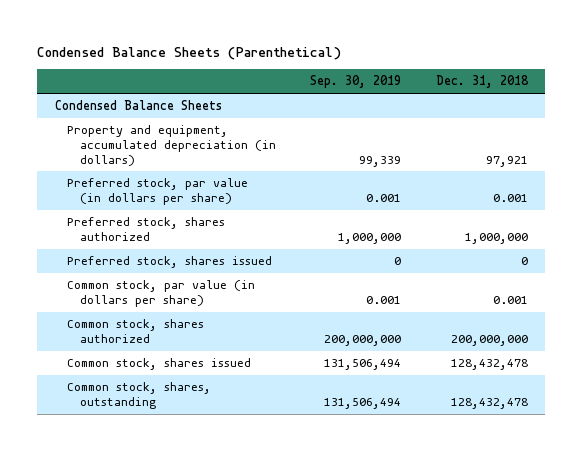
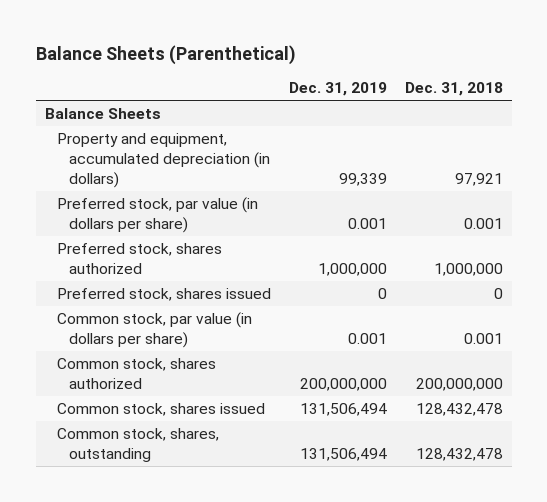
- Condensed Balance Sheets (Parenthetical)
+ Balance Sheets (Parenthetical)
- | Sep. 30, 2019 | Dec. 31, 2018
+ | Dec. 31, 2019 | Dec. 31, 2018
- Condensed Balance Sheets
+ Balance Sheets

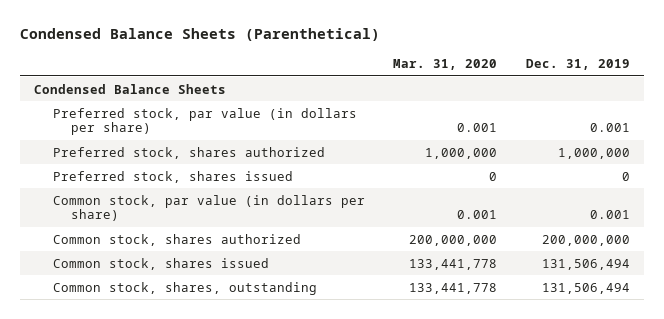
- Balance Sheets (Parenthetical)
+ Condensed Balance Sheets (Parenthetical)
- | Dec. 31, 2019 | Dec. 31, 2018
+ | Mar. 31, 2020 | Dec. 31, 2019
- Balance Sheets
- Property and equipment, accumulated depreciation (in dollars) | 99,339 | 97,921
+ Condensed Balance Sheets

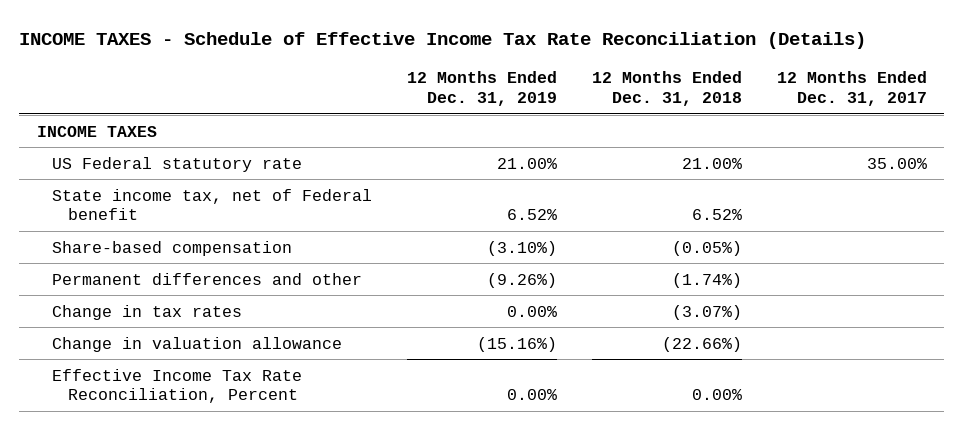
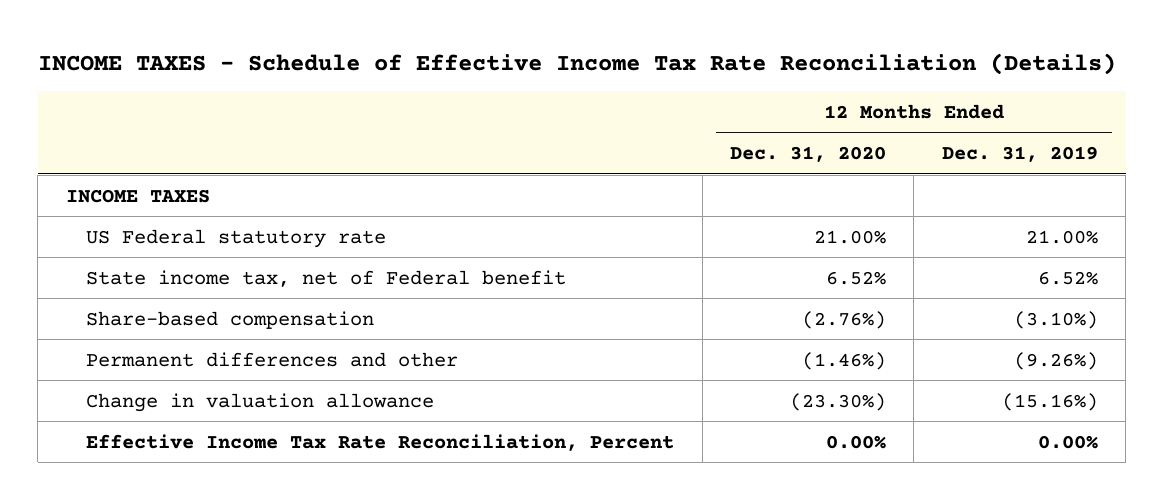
- | 12 Months Ended Dec. 31, 2019 | 12 Months Ended Dec. 31, 2018 | 12 Months Ended Dec. 31, 2017
+ | 12 Months Ended Dec. 31, 2020 | 12 Months Ended Dec. 31, 2019
- Change in tax rates | 0.00% | (3.07%) |

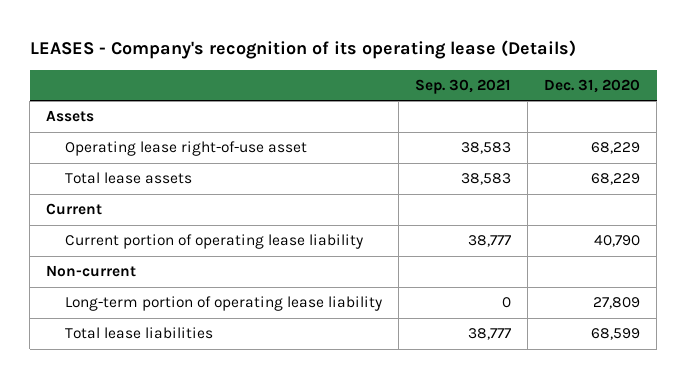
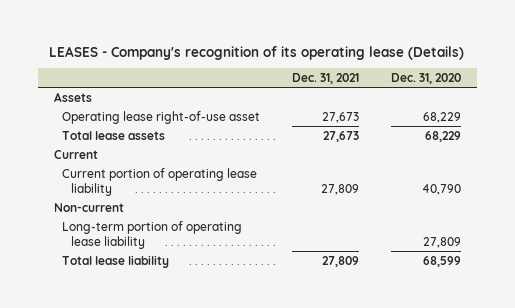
- | Sep. 30, 2021 | Dec. 31, 2020
+ | Dec. 31, 2021 | Dec. 31, 2020
- Total lease liabilities | 38,777 | 68,599
+ Total lease liability | 27,809 | 68,599

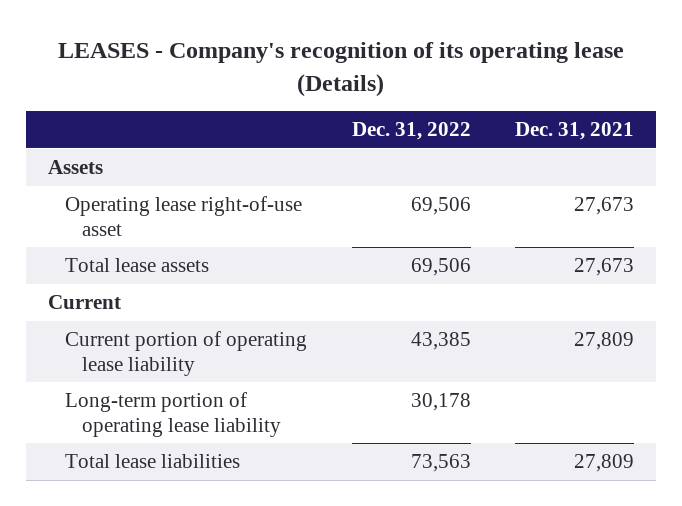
- | Dec. 31, 2021 | Dec. 31, 2020
+ | Dec. 31, 2022 | Dec. 31, 2021
- Non-current
- Total lease liability | 27,809 | 68,599
+ Total lease liabilities | 73,563 | 27,809

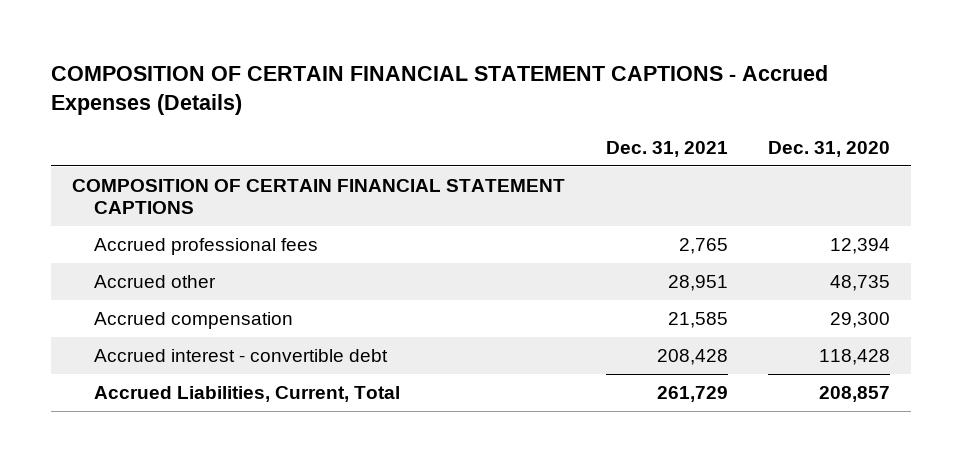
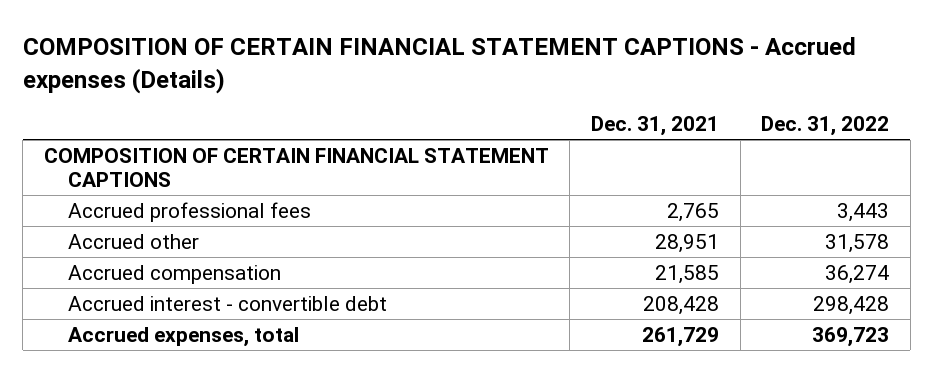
- COMPOSITION OF CERTAIN FINANCIAL STATEMENT CAPTIONS - Accrued Expenses (Details)
+ COMPOSITION OF CERTAIN FINANCIAL STATEMENT CAPTIONS - Accrued expenses (Details)
- | Dec. 31, 2021 | Dec. 31, 2020
+ | Dec. 31, 2021 | Dec. 31, 2022
- Accrued Liabilities, Current, Total | 261,729 | 208,857
+ Accrued expenses, total | 261,729 | 369,723

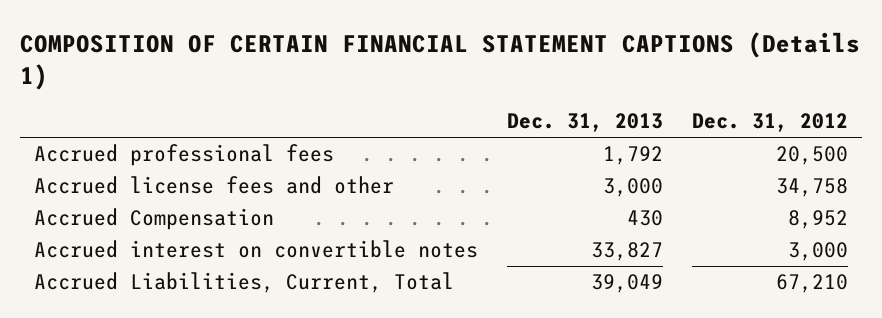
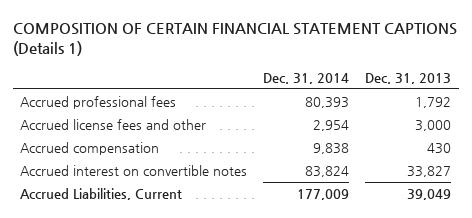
- | Dec. 31, 2013 | Dec. 31, 2012
+ | Dec. 31, 2014 | Dec. 31, 2013
- Accrued Compensation | 430 | 8,952
+ Accrued compensation | 9,838 | 430
- Accrued Liabilities, Current, Total | 39,049 | 67,210
+ Accrued Liabilities, Current | 177,009 | 39,049

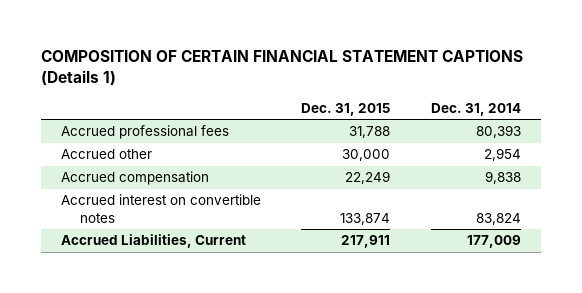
- | Dec. 31, 2014 | Dec. 31, 2013
+ | Dec. 31, 2015 | Dec. 31, 2014
- Accrued license fees and other | 2,954 | 3,000
+ Accrued other | 30,000 | 2,954

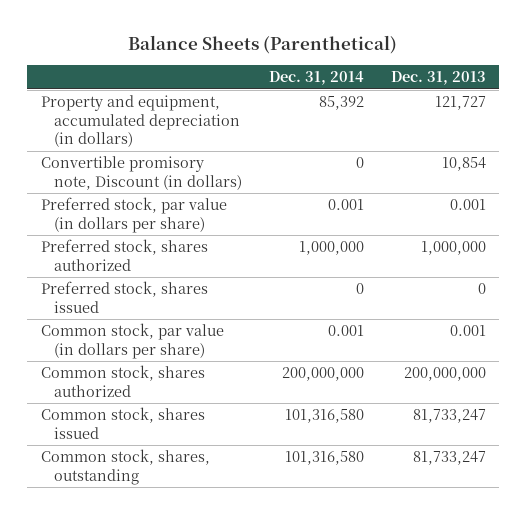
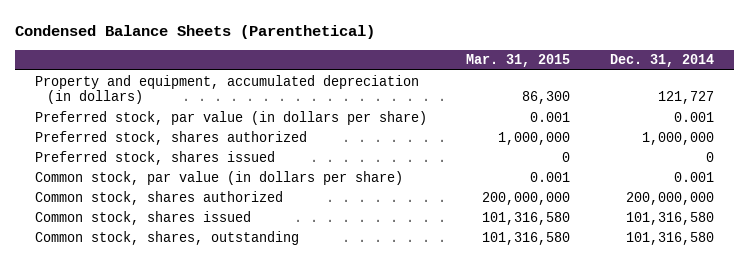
- Balance Sheets (Parenthetical)
+ Condensed Balance Sheets (Parenthetical)
- | Dec. 31, 2014 | Dec. 31, 2013
+ | Mar. 31, 2015 | Dec. 31, 2014
- Property and equipment, accumulated depreciation (in dollars) | 85,392 | 121,727
- Convertible promisory note, Discount (in dollars) | 0 | 10,854
+ Property and equipment, accumulated depreciation (in dollars) | 86,300 | 121,727

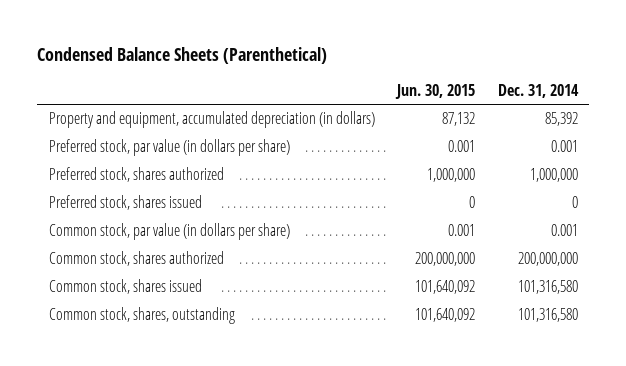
- | Mar. 31, 2015 | Dec. 31, 2014
+ | Jun. 30, 2015 | Dec. 31, 2014
- Property and equipment, accumulated depreciation (in dollars) | 86,300 | 121,727
+ Property and equipment, accumulated depreciation (in dollars) | 87,132 | 85,392

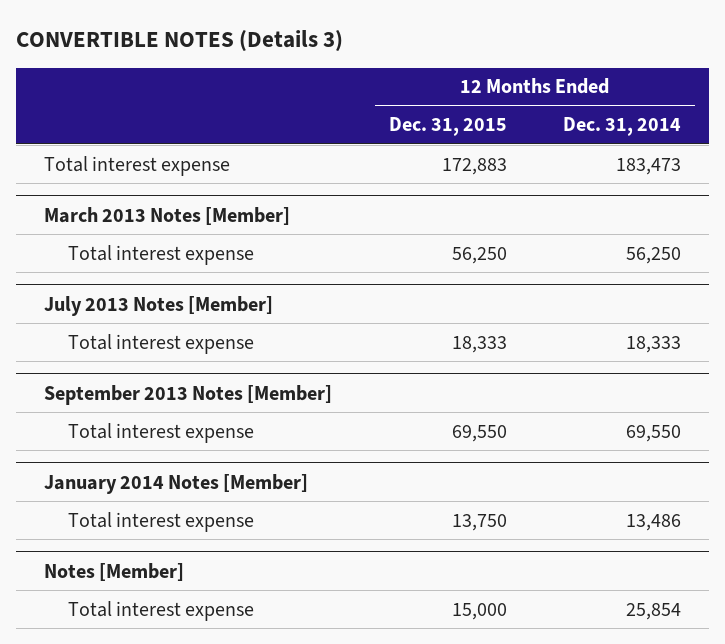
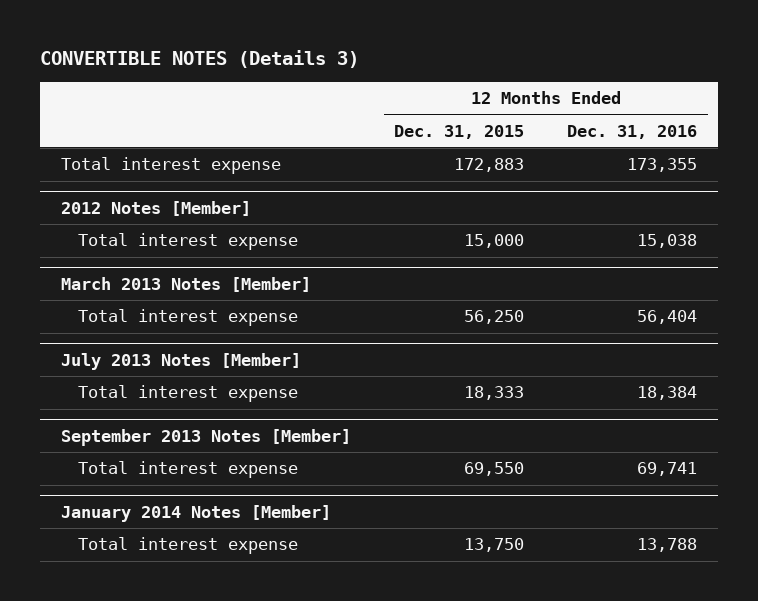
- | 12 Months Ended Dec. 31, 2015 | 12 Months Ended Dec. 31, 2014
+ | 12 Months Ended Dec. 31, 2015 | 12 Months Ended Dec. 31, 2016
+ 2012 Notes [Member]
+ Total interest expense | 15,000 | 15,038
- Notes [Member]
- Total interest expense | 15,000 | 25,854

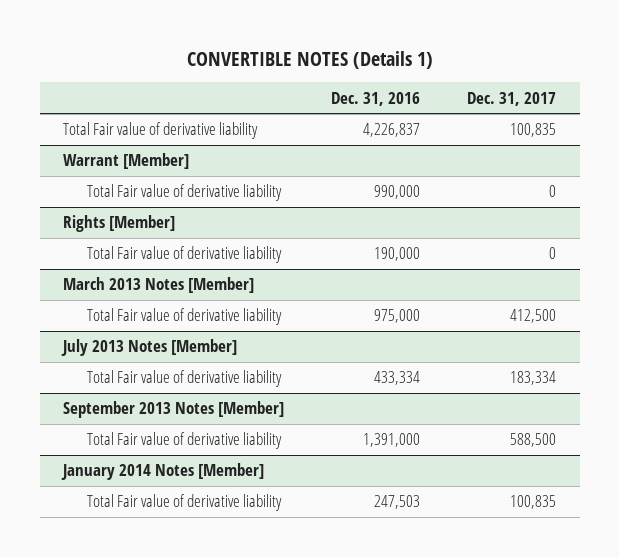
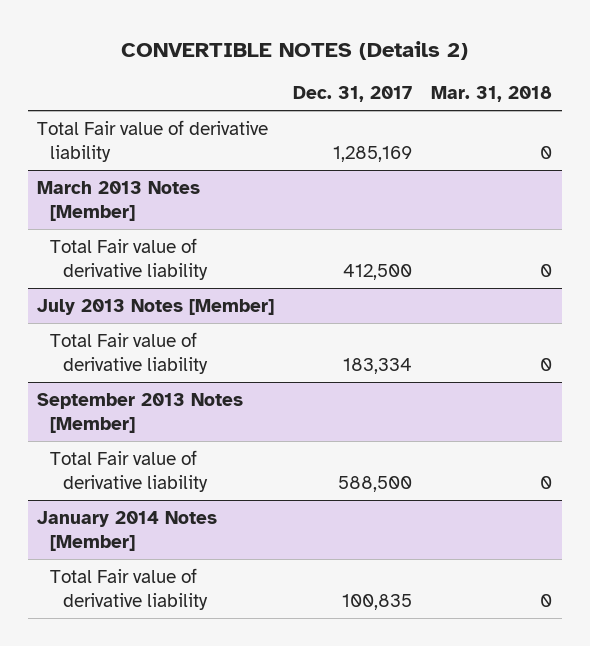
- CONVERTIBLE NOTES (Details 1)
+ CONVERTIBLE NOTES (Details 2)
- | Dec. 31, 2016 | Dec. 31, 2017
+ | Dec. 31, 2017 | Mar. 31, 2018
- Total Fair value of derivative liability | 4,226,837 | 100,835
- Warrant [Member]
- Total Fair value of derivative liability | 990,000 | 0
- Rights [Member]
- Total Fair value of derivative liability | 190,000 | 0
+ Total Fair value of derivative liability | 1,285,169 | 0

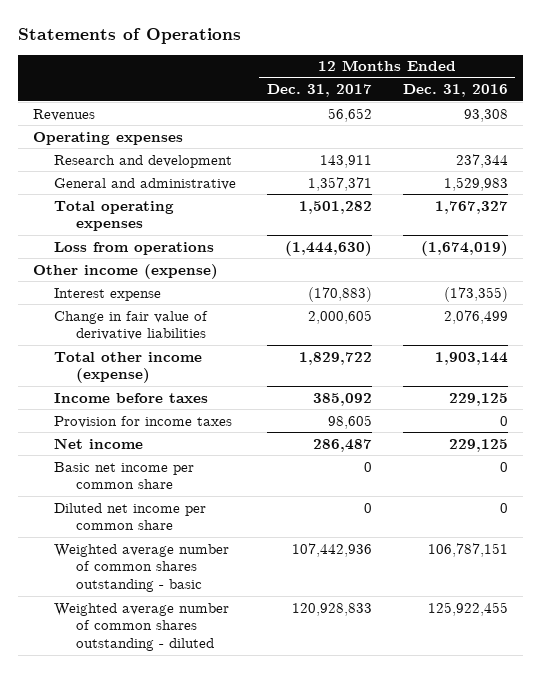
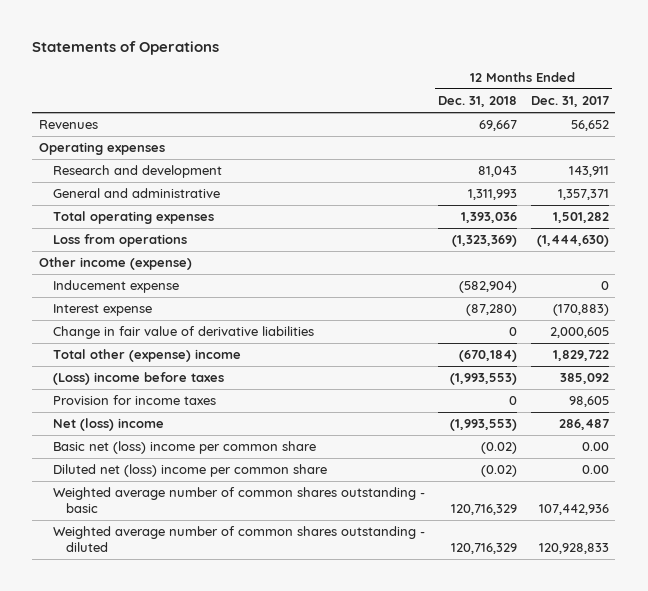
- | 12 Months Ended Dec. 31, 2017 | 12 Months Ended Dec. 31, 2016
+ | 12 Months Ended Dec. 31, 2018 | 12 Months Ended Dec. 31, 2017
+ Inducement expense | (582,904) | 0
- Total other income (expense) | 1,829,722 | 1,903,144
- Income before taxes | 385,092 | 229,125
+ Total other (expense) income | (670,184) | 1,829,722
+ (Loss) income before taxes | (1,993,553) | 385,092
- Net income | 286,487 | 229,125
- Basic net income per common share | 0 | 0
- Diluted net income per common share | 0 | 0
+ Net (loss) income | (1,993,553) | 286,487
+ Basic net (loss) income per common share | (0.02) | 0.00
+ Diluted net (loss) income per common share | (0.02) | 0.00

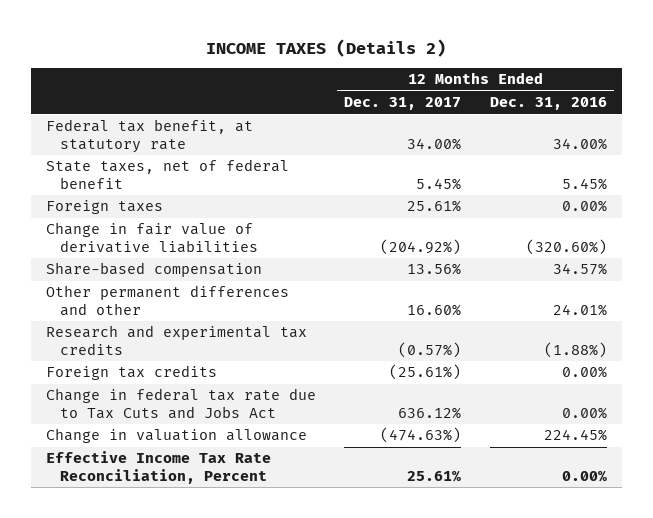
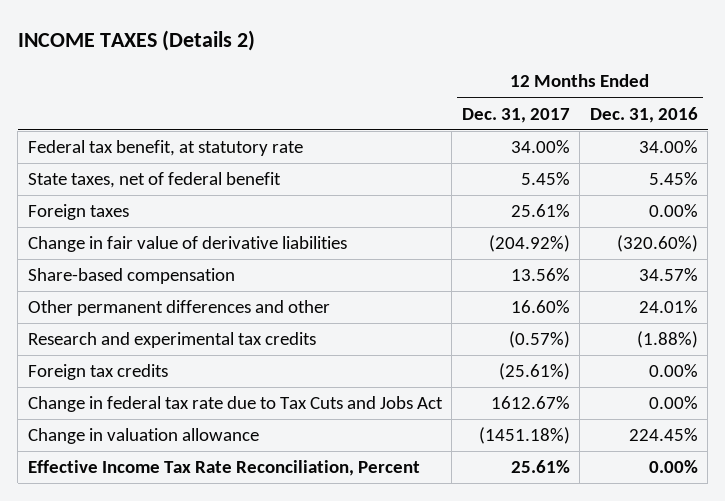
- Change in federal tax rate due to Tax Cuts and Jobs Act | 636.12% | 0.00%
- Change in valuation allowance | (474.63%) | 224.45%
+ Change in federal tax rate due to Tax Cuts and Jobs Act | 1612.67% | 0.00%
+ Change in valuation allowance | (1451.18%) | 224.45%

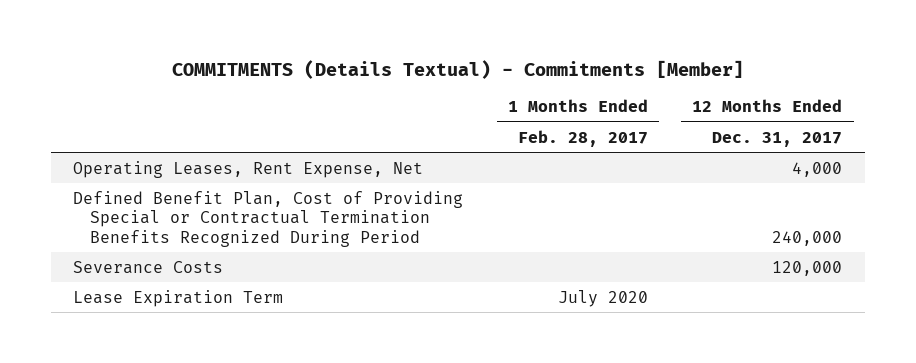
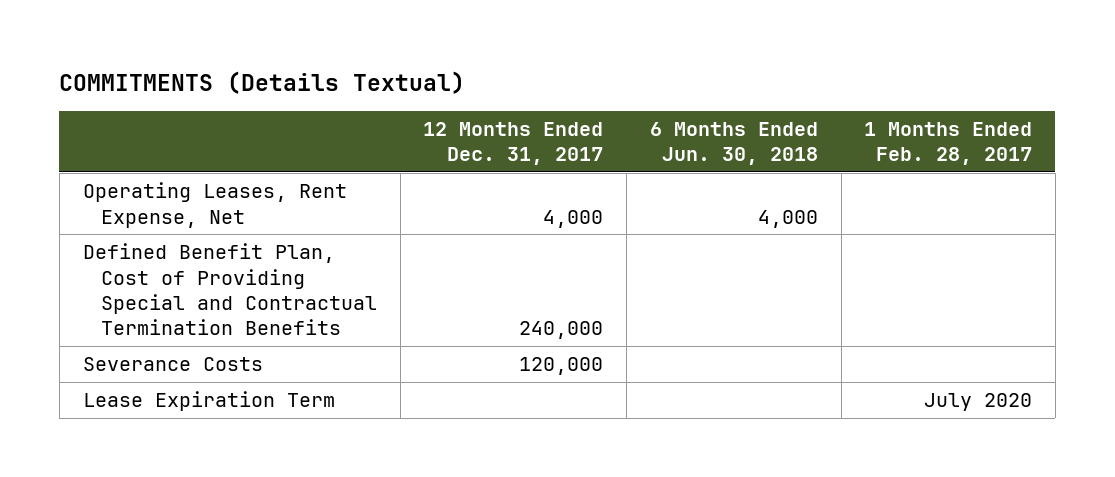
- COMMITMENTS (Details Textual) - Commitments [Member]
+ COMMITMENTS (Details Textual)
- | 1 Months Ended Feb. 28, 2017 | 12 Months Ended Dec. 31, 2017
+ | 12 Months Ended Dec. 31, 2017 | 6 Months Ended Jun. 30, 2018 | 1 Months Ended Feb. 28, 2017
- Defined Benefit Plan, Cost of Providing Special or Contractual Termination Benefits Recognized During Period | | 240,000
+ Defined Benefit Plan, Cost of Providing Special and Contractual Termination Benefits | 240,000 | |

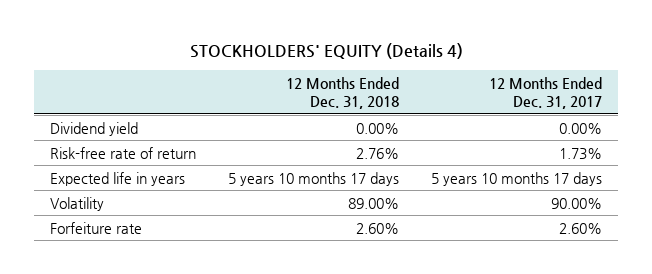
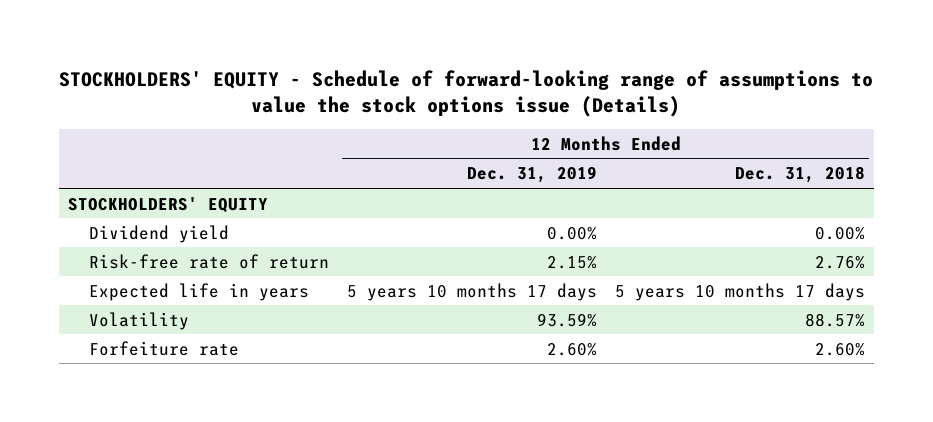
- STOCKHOLDERS' EQUITY (Details 4)
+ STOCKHOLDERS' EQUITY - Schedule of forward-looking range of assumptions to value the stock options issue (Details)
- | 12 Months Ended Dec. 31, 2018 | 12 Months Ended Dec. 31, 2017
+ | 12 Months Ended Dec. 31, 2019 | 12 Months Ended Dec. 31, 2018
+ STOCKHOLDERS' EQUITY
- Volatility | 89.00% | 90.00%
+ Volatility | 93.59% | 88.57%

